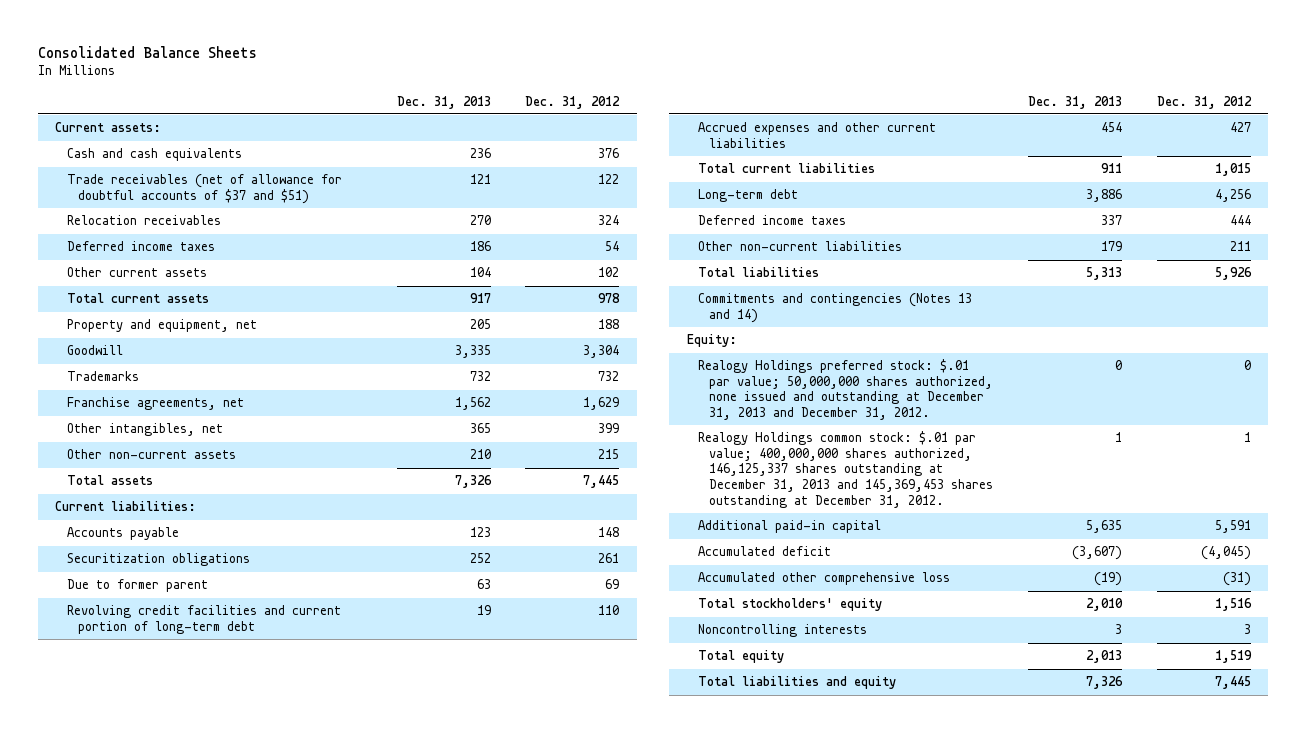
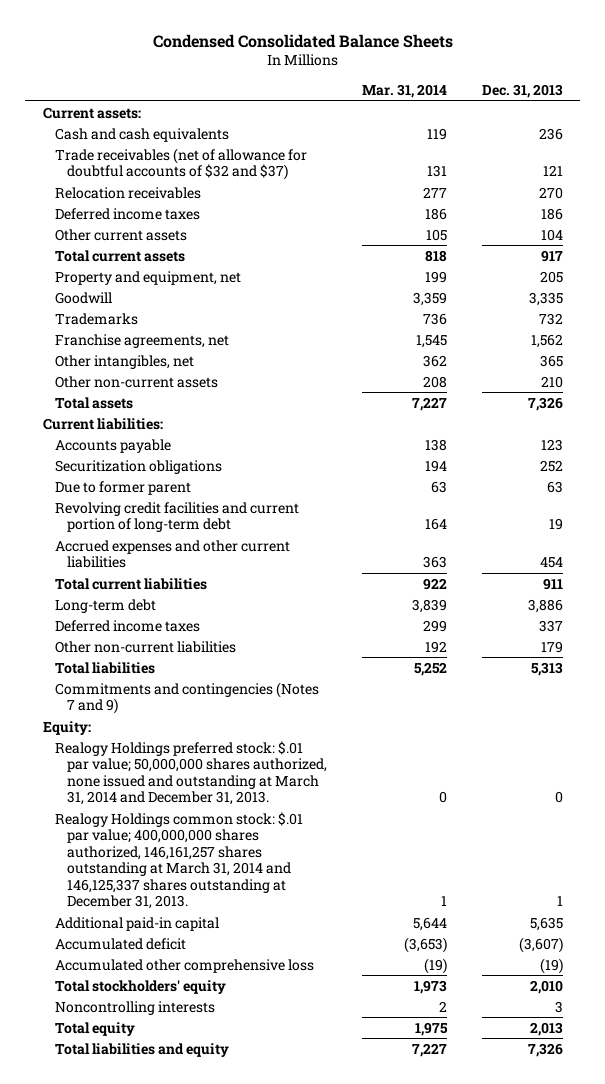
- Consolidated Balance Sheets
+ Condensed Consolidated Balance Sheets
- | Dec. 31, 2013 | Dec. 31, 2012
+ | Mar. 31, 2014 | Dec. 31, 2013
- Trade receivables (net of allowance for doubtful accounts of $37 and $51) | 121 | 122
+ Trade receivables (net of allowance for doubtful accounts of $32 and $37) | 131 | 121
- Commitments and contingencies (Notes 13 and 14)
+ Commitments and contingencies (Notes 7 and 9)
- Realogy Holdings preferred stock: $.01 par value; 50,000,000 shares authorized, none issued and outstanding at December 31, 2013 and December 31, 2012. | 0 | 0
- Realogy Holdings common stock: $.01 par value; 400,000,000 shares authorized, 146,125,337 shares outstanding at December 31, 2013 and 145,369,453 shares outstanding at December 31, 2012. | 1 | 1
+ Realogy Holdings preferred stock: $.01 par value; 50,000,000 shares authorized, none issued and outstanding at March 31, 2014 and December 31, 2013. | 0 | 0
+ Realogy Holdings common stock: $.01 par value; 400,000,000 shares authorized, 146,161,257 shares outstanding at March 31, 2014 and 146,125,337 shares outstanding at December 31, 2013. | 1 | 1

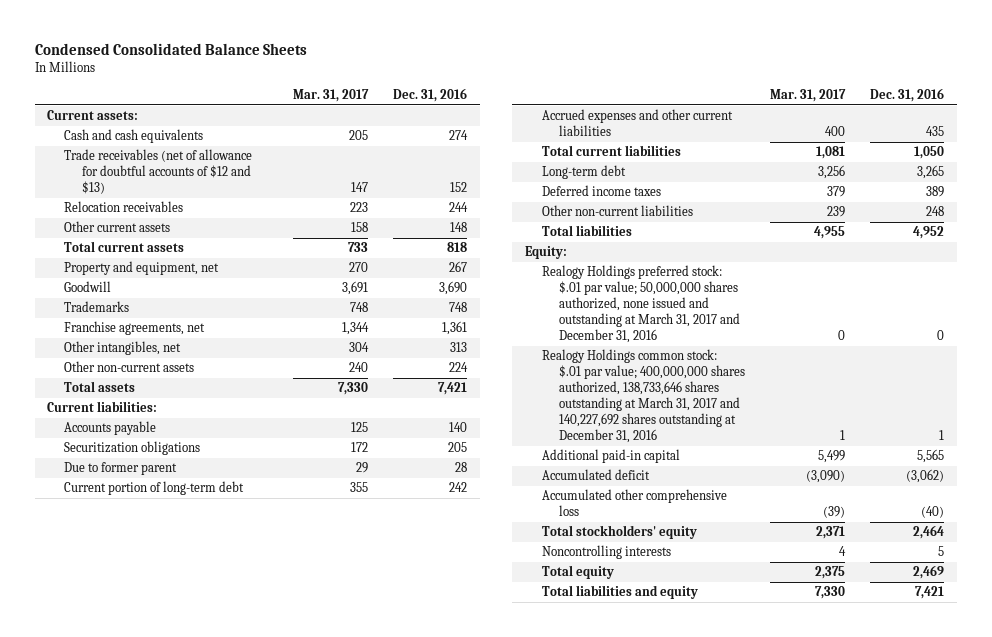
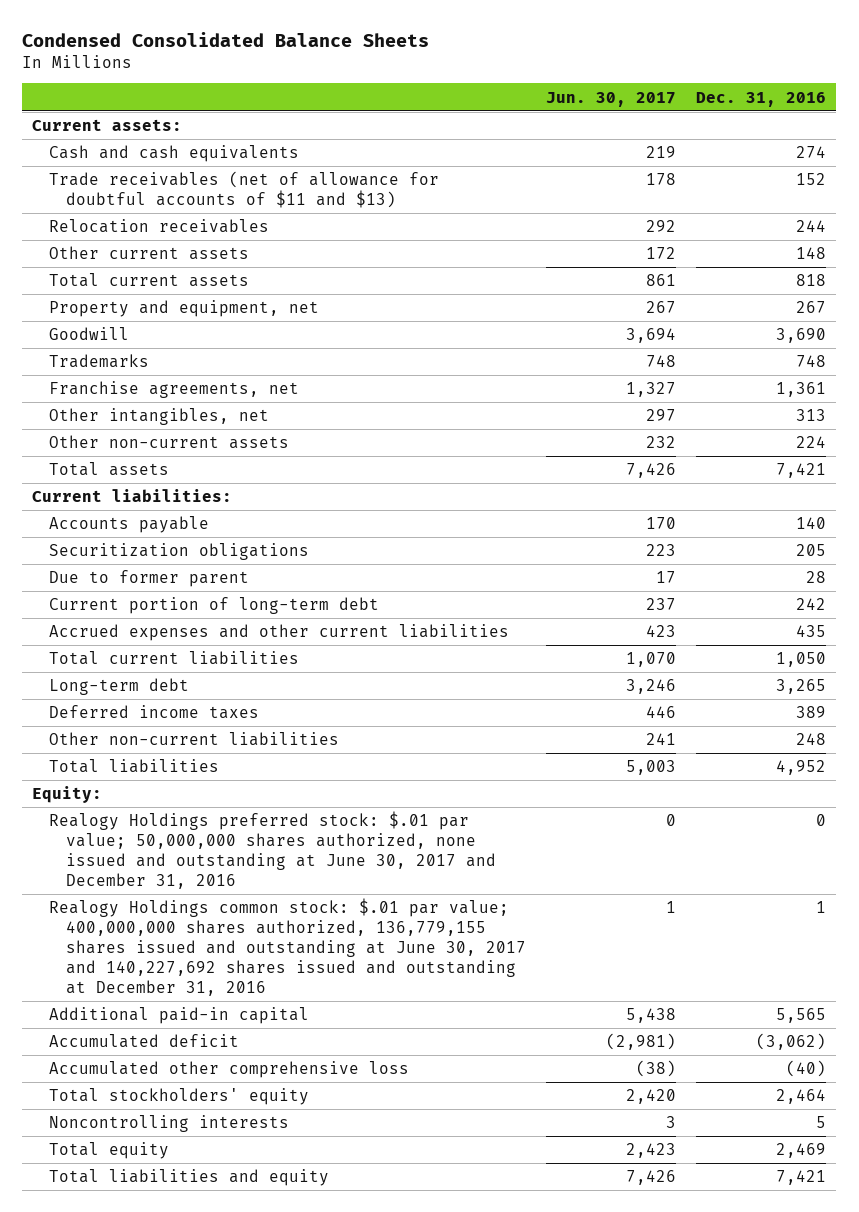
- | Mar. 31, 2017 | Dec. 31, 2016
+ | Jun. 30, 2017 | Dec. 31, 2016
- Trade receivables (net of allowance for doubtful accounts of $12 and $13) | 147 | 152
+ Trade receivables (net of allowance for doubtful accounts of $11 and $13) | 178 | 152
- Realogy Holdings preferred stock: $.01 par value; 50,000,000 shares authorized, none issued and outstanding at March 31, 2017 and December 31, 2016 | 0 | 0
- Realogy Holdings common stock: $.01 par value; 400,000,000 shares authorized, 138,733,646 shares outstanding at March 31, 2017 and 140,227,692 shares outstanding at December 31, 2016 | 1 | 1
+ Realogy Holdings preferred stock: $.01 par value; 50,000,000 shares authorized, none issued and outstanding at June 30, 2017 and December 31, 2016 | 0 | 0
+ Realogy Holdings common stock: $.01 par value; 400,000,000 shares authorized, 136,779,155 shares issued and outstanding at June 30, 2017 and 140,227,692 shares issued and outstanding at December 31, 2016 | 1 | 1

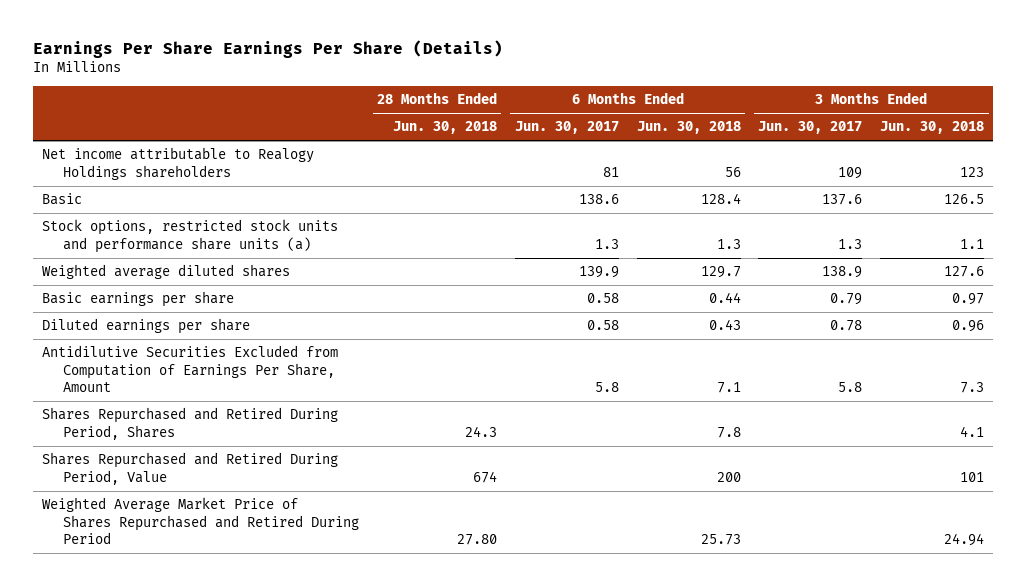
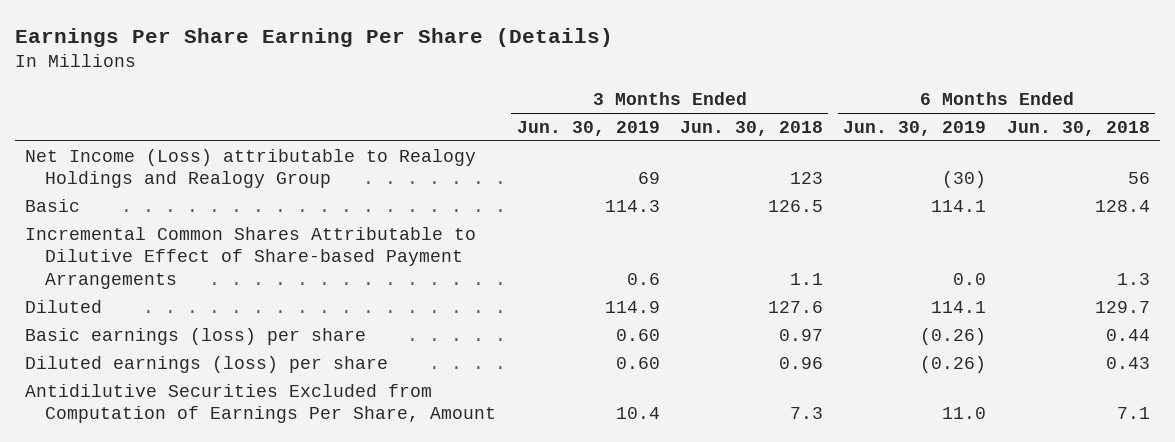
- Earnings Per Share Earnings Per Share (Details)
+ Earnings Per Share Earning Per Share (Details)
- | 28 Months Ended Jun. 30, 2018 | 6 Months Ended Jun. 30, 2017 | 6 Months Ended Jun. 30, 2018 | 3 Months Ended Jun. 30, 2017 | 3 Months Ended Jun. 30, 2018
+ | 3 Months Ended Jun. 30, 2019 | 3 Months Ended Jun. 30, 2018 | 6 Months Ended Jun. 30, 2019 | 6 Months Ended Jun. 30, 2018
- Net income attributable to Realogy Holdings shareholders | | 81 | 56 | 109 | 123
+ Net Income (Loss) attributable to Realogy Holdings and Realogy Group | 69 | 123 | (30) | 56
- Stock options, restricted stock units and performance share units (a) | | 1.3 | 1.3 | 1.3 | 1.1
- Weighted average diluted shares | | 139.9 | 129.7 | 138.9 | 127.6
- Basic earnings per share | | 0.58 | 0.44 | 0.79 | 0.97
- Diluted earnings per share | | 0.58 | 0.43 | 0.78 | 0.96
+ Incremental Common Shares Attributable to Dilutive Effect of Share-based Payment Arrangements | 0.6 | 1.1 | 0.0 | 1.3
+ Diluted | 114.9 | 127.6 | 114.1 | 129.7
+ Basic earnings (loss) per share | 0.60 | 0.97 | (0.26) | 0.44
+ Diluted earnings (loss) per share | 0.60 | 0.96 | (0.26) | 0.43
- Shares Repurchased and Retired During Period, Shares | 24.3 | | 7.8 | | 4.1
- Shares Repurchased and Retired During Period, Value | 674 | | 200 | | 101
- Weighted Average Market Price of Shares Repurchased and Retired During Period | 27.80 | | 25.73 | | 24.94

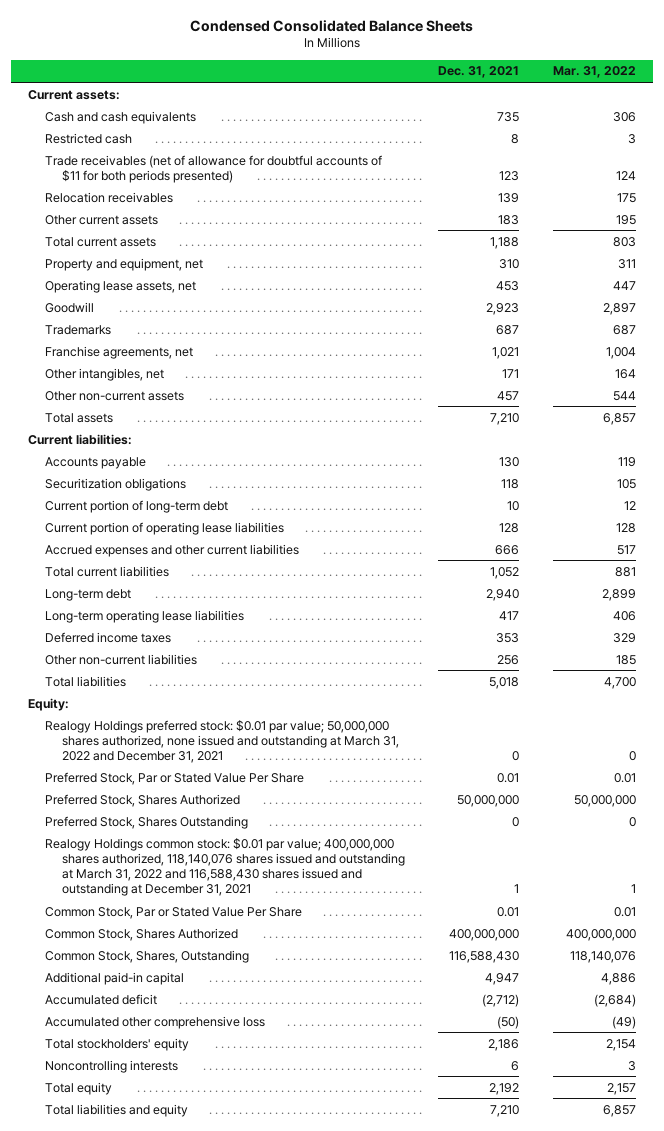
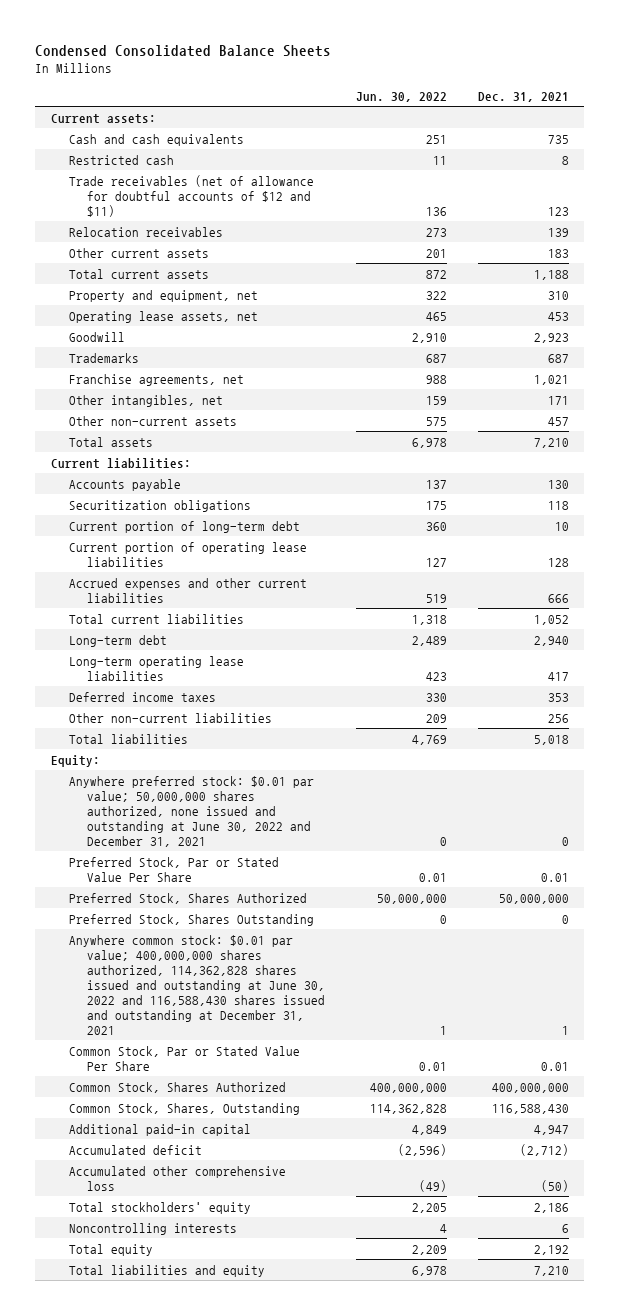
- | Dec. 31, 2021 | Mar. 31, 2022
+ | Jun. 30, 2022 | Dec. 31, 2021
- Trade receivables (net of allowance for doubtful accounts of $11 for both periods presented) | 123 | 124
+ Trade receivables (net of allowance for doubtful accounts of $12 and $11) | 136 | 123
- Realogy Holdings preferred stock: $0.01 par value; 50,000,000 shares authorized, none issued and outstanding at March 31, 2022 and December 31, 2021 | 0 | 0
+ Anywhere preferred stock: $0.01 par value; 50,000,000 shares authorized, none issued and outstanding at June 30, 2022 and December 31, 2021 | 0 | 0
- Realogy Holdings common stock: $0.01 par value; 400,000,000 shares authorized, 118,140,076 shares issued and outstanding at March 31, 2022 and 116,588,430 shares issued and outstanding at December 31, 2021 | 1 | 1
+ Anywhere common stock: $0.01 par value; 400,000,000 shares authorized, 114,362,828 shares issued and outstanding at June 30, 2022 and 116,588,430 shares issued and outstanding at December 31, 2021 | 1 | 1

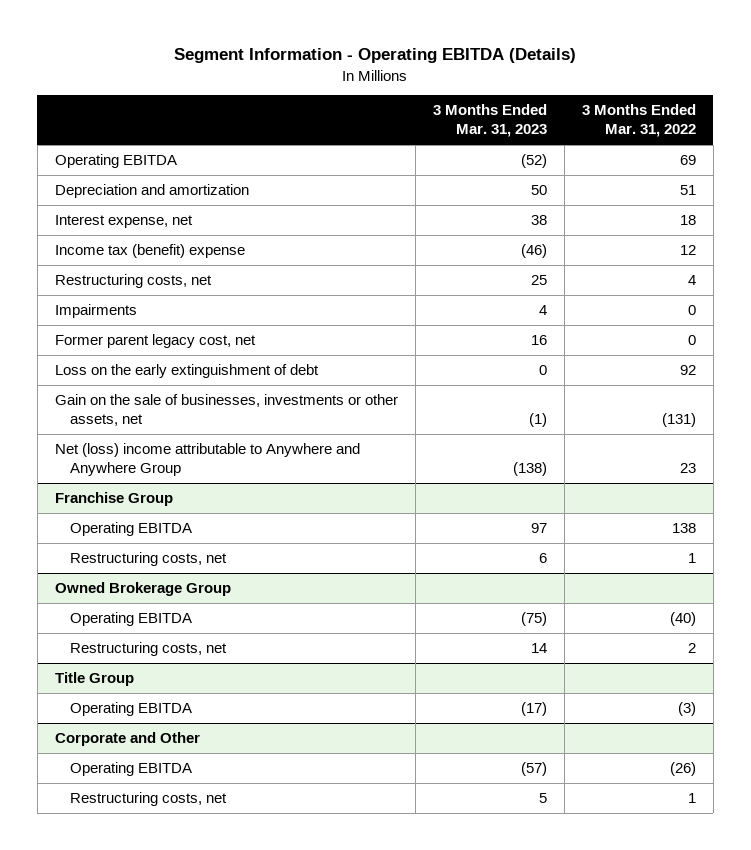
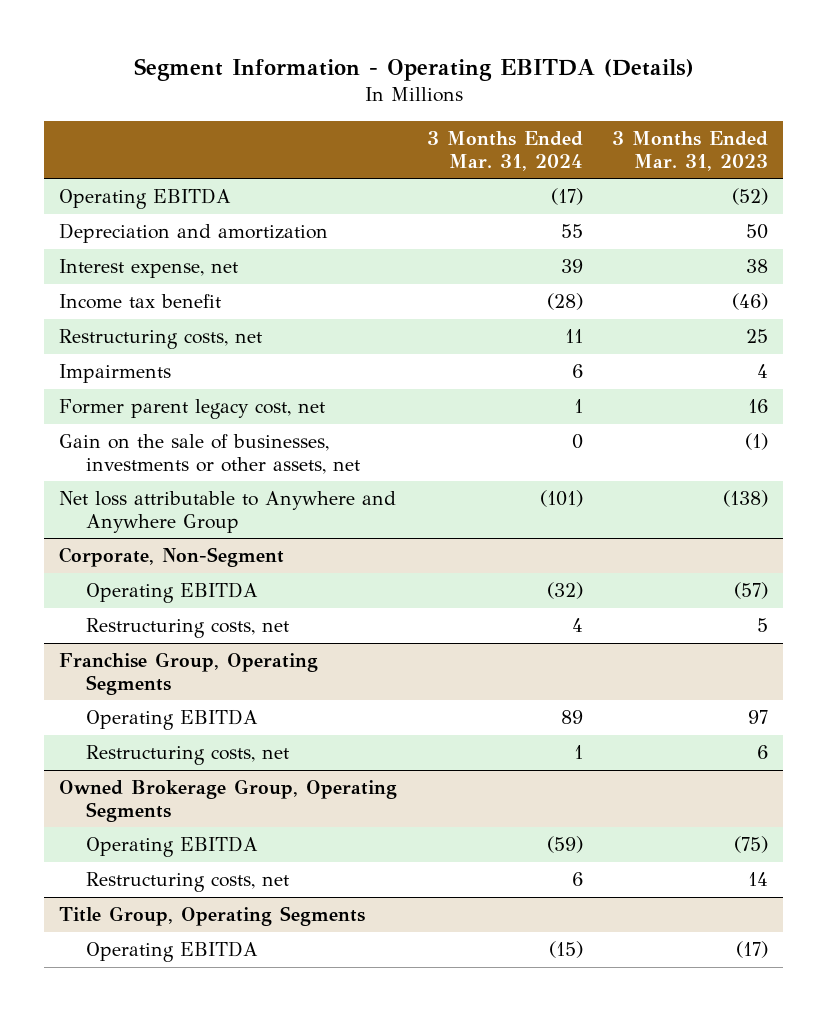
- | 3 Months Ended Mar. 31, 2023 | 3 Months Ended Mar. 31, 2022
+ | 3 Months Ended Mar. 31, 2024 | 3 Months Ended Mar. 31, 2023
- Income tax (benefit) expense | (46) | 12
+ Income tax benefit | (28) | (46)
- Loss on the early extinguishment of debt | 0 | 92
- Net (loss) income attributable to Anywhere and Anywhere Group | (138) | 23
- Franchise Group
+ Net loss attributable to Anywhere and Anywhere Group | (101) | (138)
+ Corporate, Non-Segment
+ Operating EBITDA | (32) | (57)
+ Restructuring costs, net | 4 | 5
+ Franchise Group, Operating Segments
- Owned Brokerage Group
+ Owned Brokerage Group, Operating Segments
- Title Group
+ Title Group, Operating Segments
- Corporate and Other
- Operating EBITDA | (57) | (26)
- Restructuring costs, net | 5 | 1

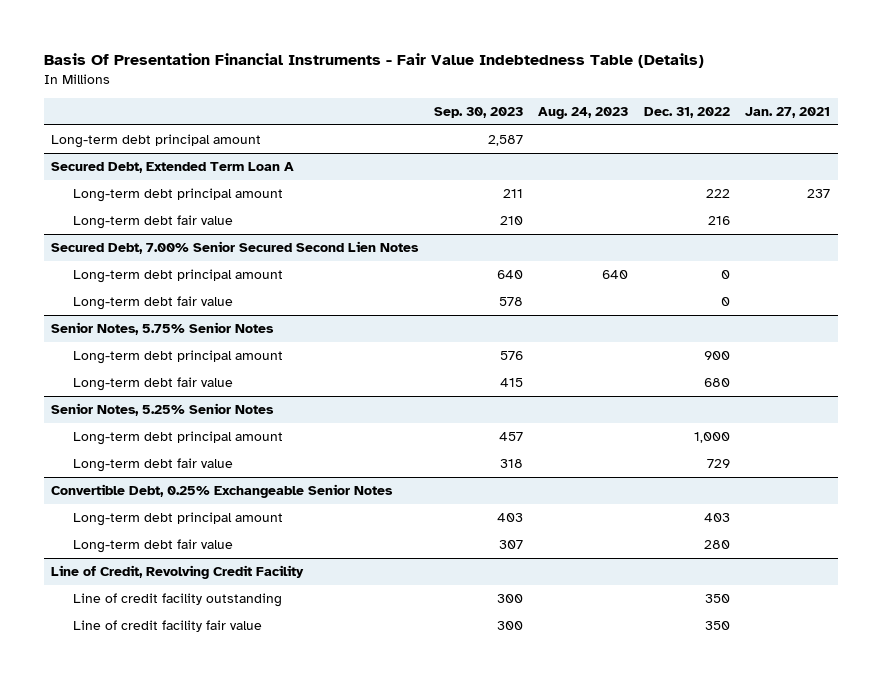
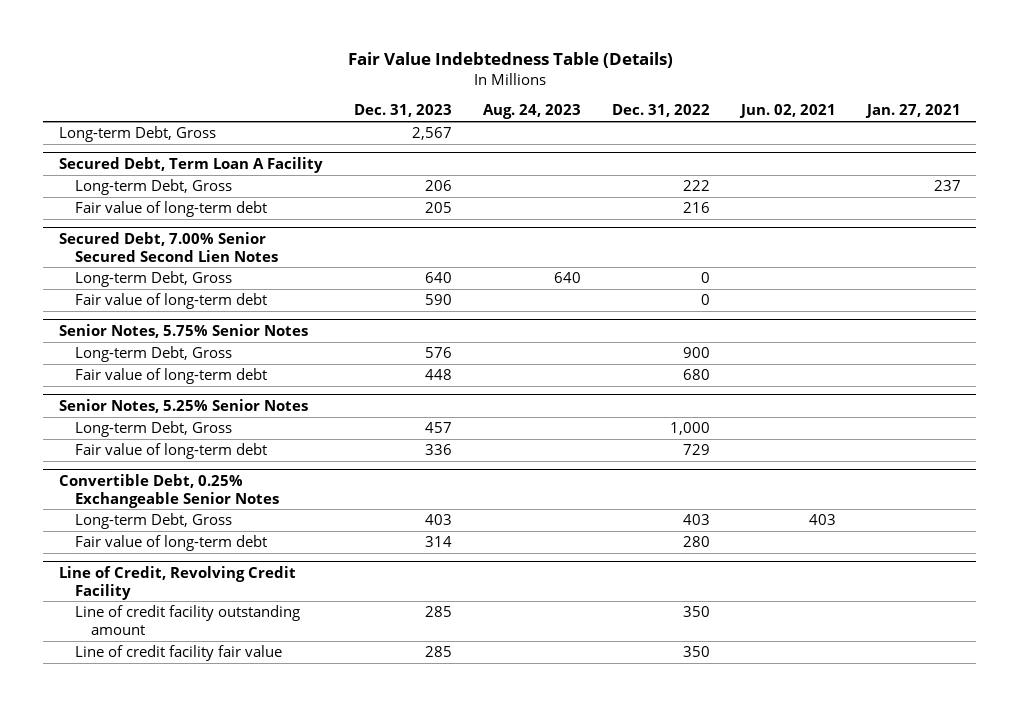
- Basis Of Presentation Financial Instruments - Fair Value Indebtedness Table (Details)
+ Fair Value Indebtedness Table (Details)
- | Sep. 30, 2023 | Aug. 24, 2023 | Dec. 31, 2022 | Jan. 27, 2021
+ | Dec. 31, 2023 | Aug. 24, 2023 | Dec. 31, 2022 | Jun. 02, 2021 | Jan. 27, 2021
- Long-term debt principal amount | 2,587 | | |
- Secured Debt, Extended Term Loan A
- Long-term debt principal amount | 211 | | 222 | 237
- Long-term debt fair value | 210 | | 216 |
+ Long-term Debt, Gross | 2,567 | | | |
+ Secured Debt, Term Loan A Facility
+ Long-term Debt, Gross | 206 | | 222 | | 237
+ Fair value of long-term debt | 205 | | 216 | |
@ Secured Debt, 7.00% Senior Secured Second Lien Notes
- Long-term debt principal amount | 640 | 640 | 0 |
- Long-term debt fair value | 578 | | 0 |
+ Long-term Debt, Gross | 640 | 640 | 0 | |
+ Fair value of long-term debt | 590 | | 0 | |
@ Senior Notes, 5.75% Senior Notes
- Long-term debt principal amount | 576 | | 900 |
- Long-term debt fair value | 415 | | 680 |
+ Long-term Debt, Gross | 576 | | 900 | |
+ Fair value of long-term debt | 448 | | 680 | |
@ Senior Notes, 5.25% Senior Notes
- Long-term debt principal amount | 457 | | 1,000 |
- Long-term debt fair value | 318 | | 729 |
+ Long-term Debt, Gross | 457 | | 1,000 | |
+ Fair value of long-term debt | 336 | | 729 | |
@ Convertible Debt, 0.25% Exchangeable Senior Notes
- Long-term debt principal amount | 403 | | 403 |
- Long-term debt fair value | 307 | | 280 |
+ Long-term Debt, Gross | 403 | | 403 | 403 |
+ Fair value of long-term debt | 314 | | 280 | |
@ Line of Credit, Revolving Credit Facility
- Line of credit facility outstanding | 300 | | 350 |
+ Line of credit facility outstanding amount | 285 | | 350 | |

